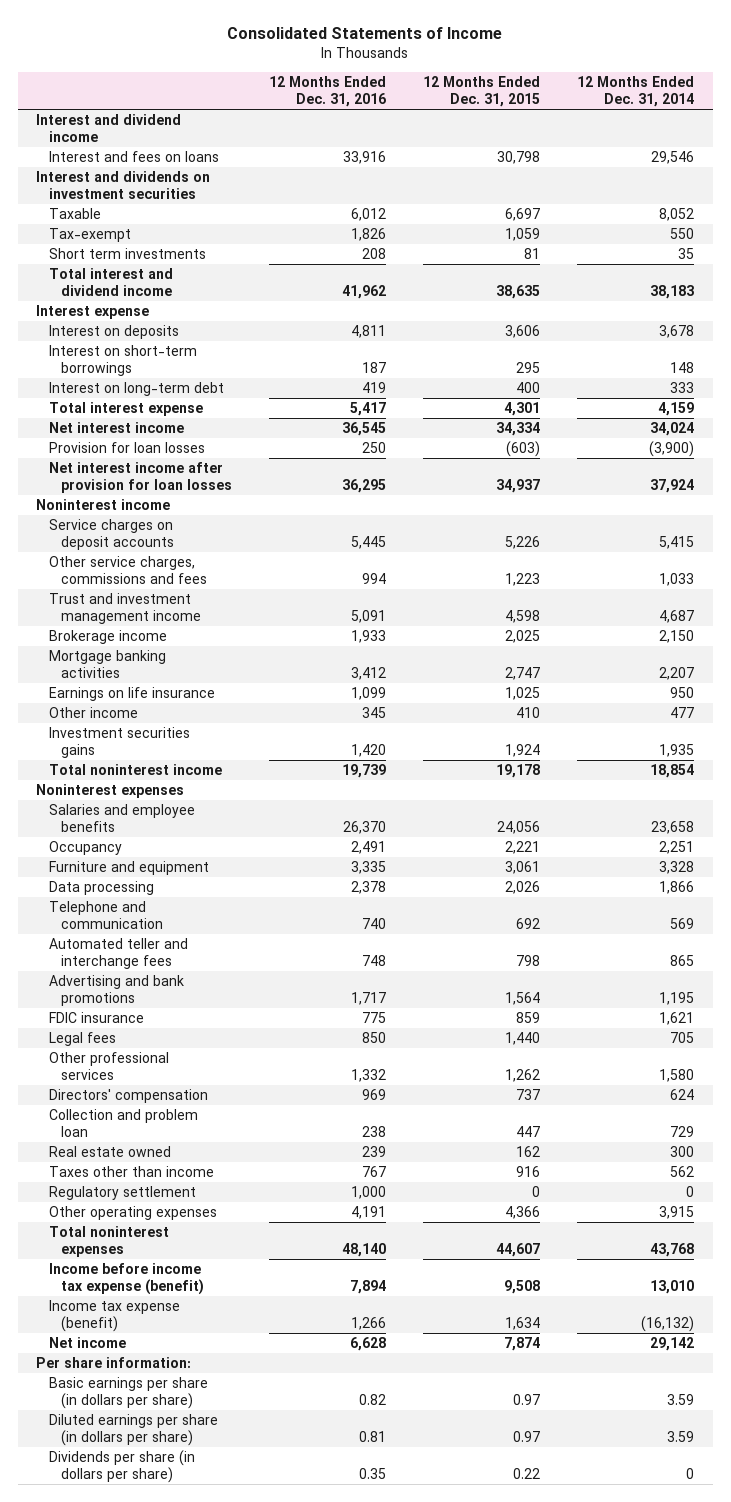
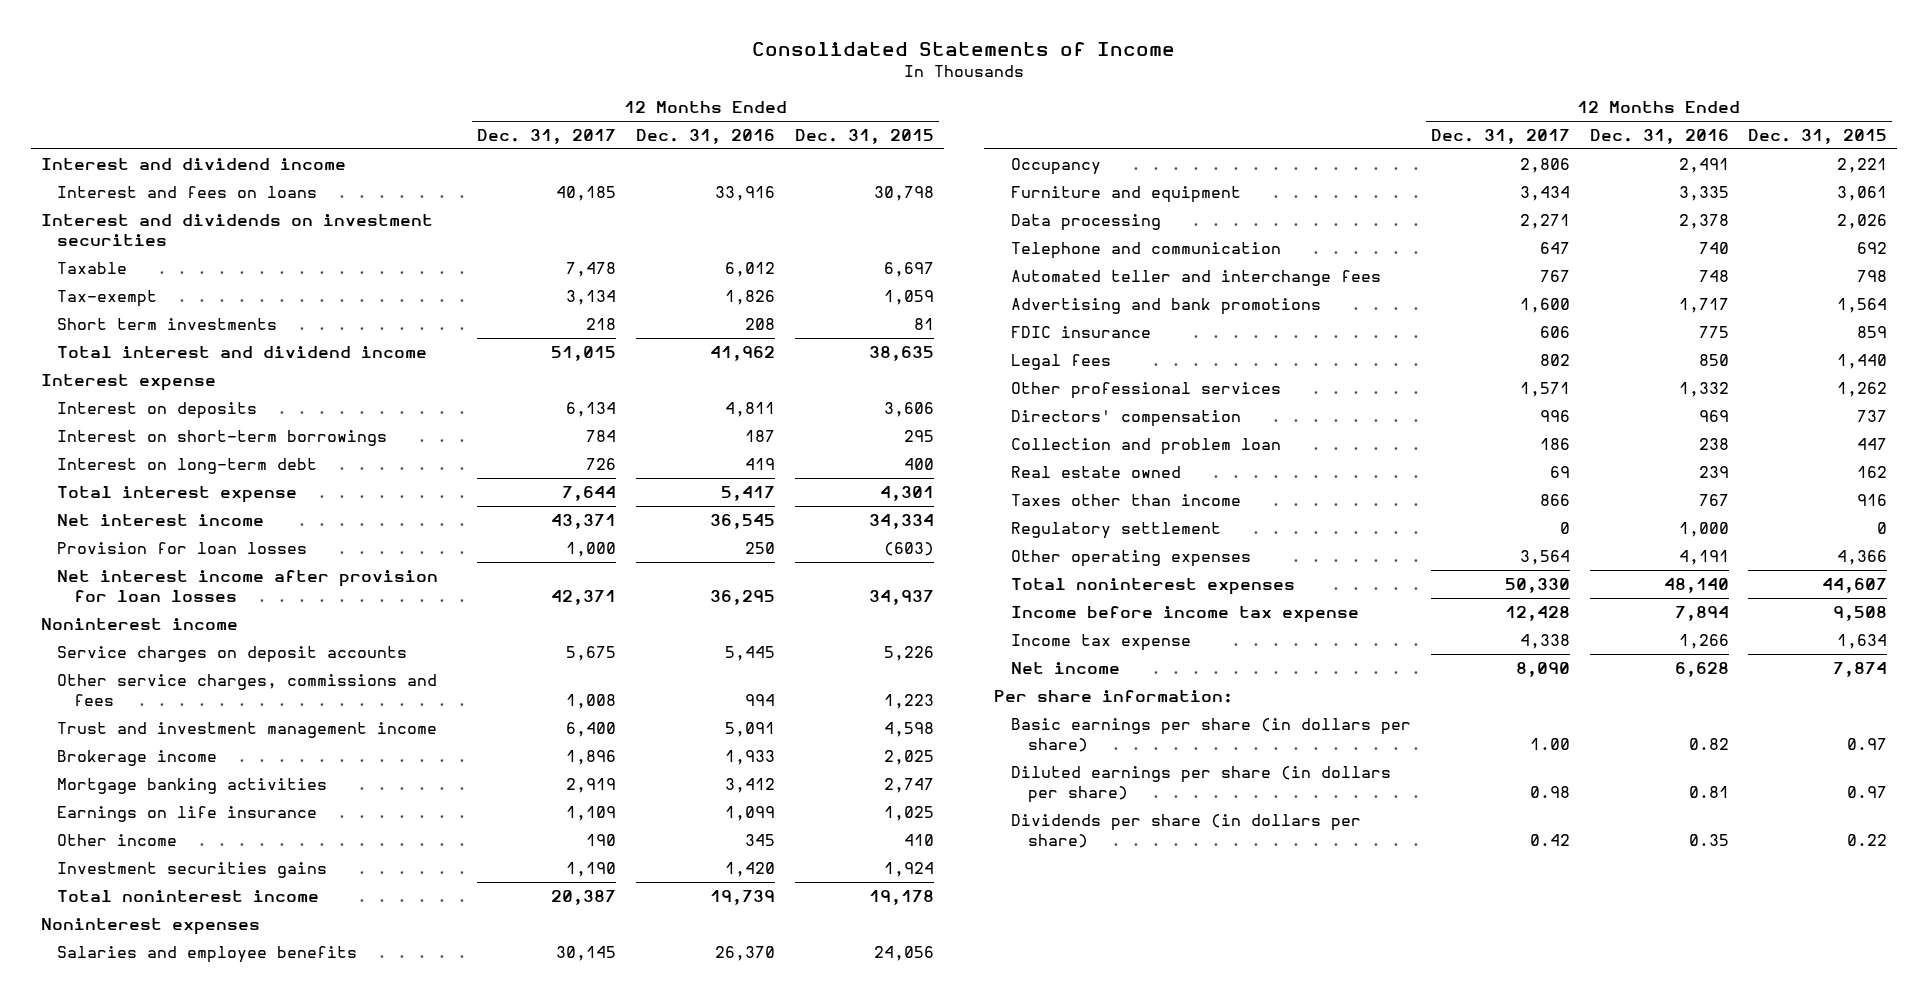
- | 12 Months Ended Dec. 31, 2016 | 12 Months Ended Dec. 31, 2015 | 12 Months Ended Dec. 31, 2014
+ | 12 Months Ended Dec. 31, 2017 | 12 Months Ended Dec. 31, 2016 | 12 Months Ended Dec. 31, 2015
- Income before income tax expense (benefit) | 7,894 | 9,508 | 13,010
- Income tax expense (benefit) | 1,266 | 1,634 | (16,132)
+ Income before income tax expense | 12,428 | 7,894 | 9,508
+ Income tax expense | 4,338 | 1,266 | 1,634

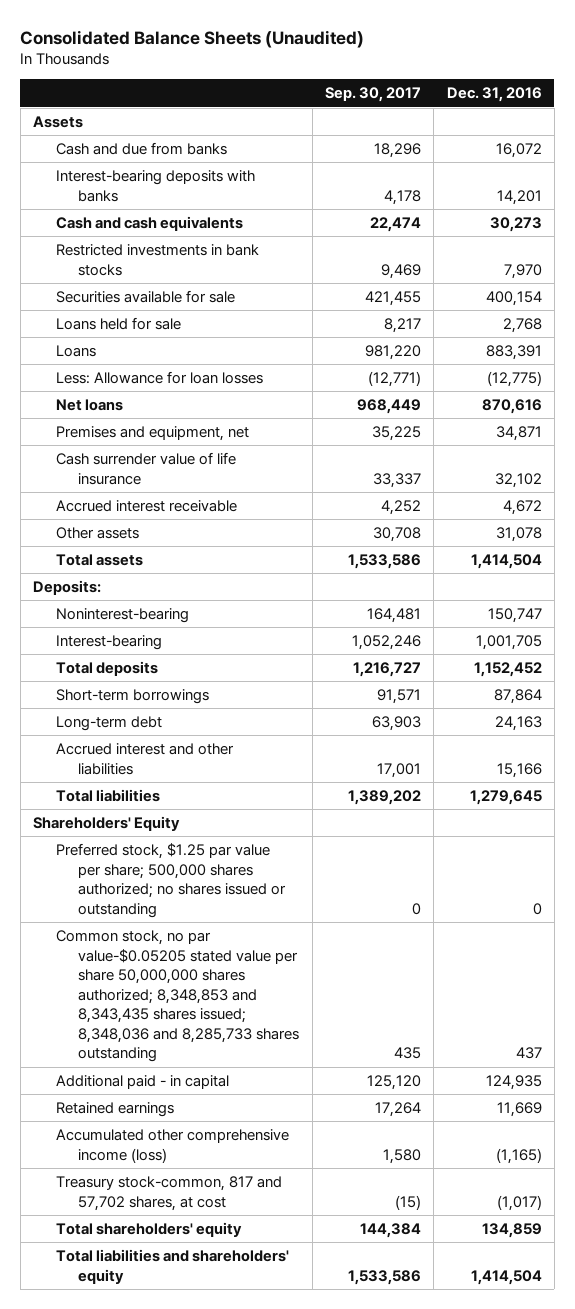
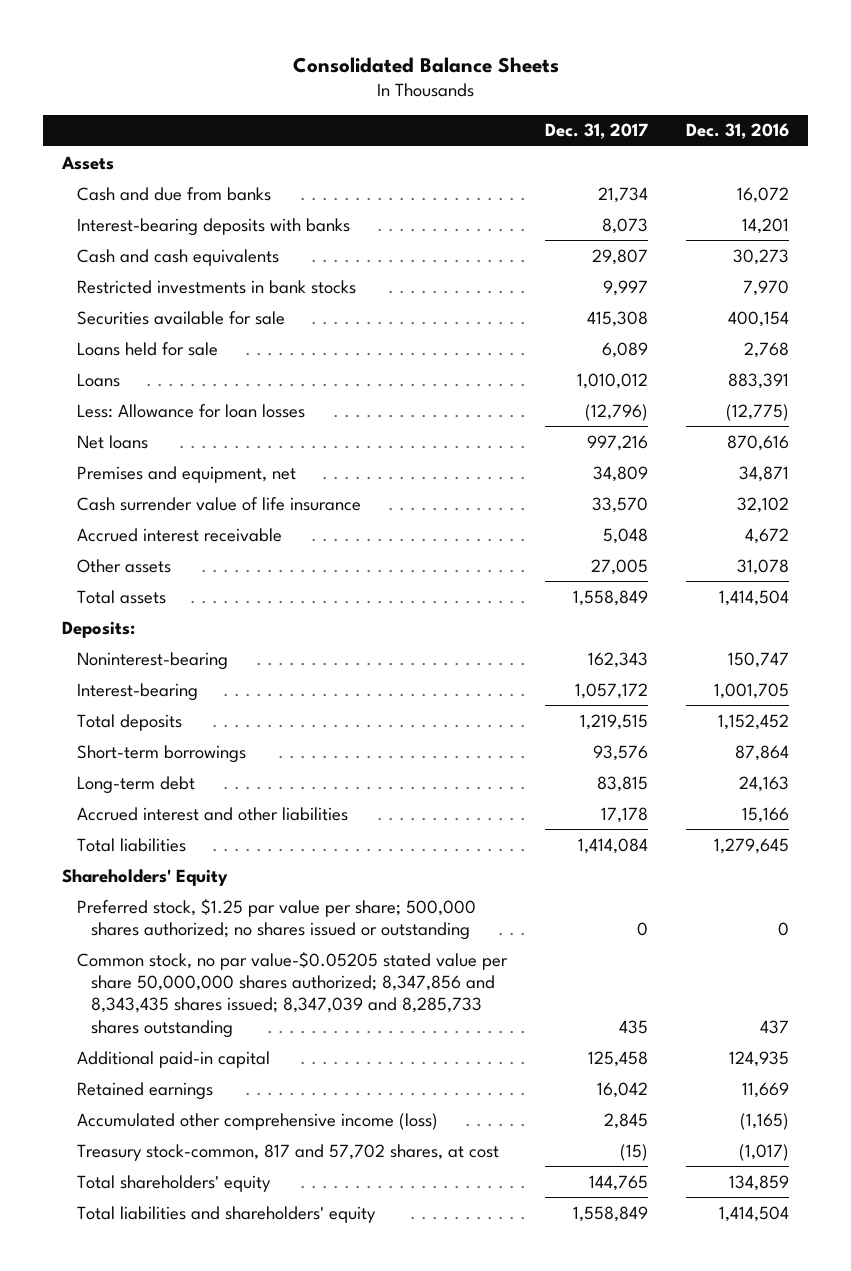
- Consolidated Balance Sheets (Unaudited)
+ Consolidated Balance Sheets
- | Sep. 30, 2017 | Dec. 31, 2016
+ | Dec. 31, 2017 | Dec. 31, 2016
- Common stock, no par value-$0.05205 stated value per share 50,000,000 shares authorized; 8,348,853 and 8,343,435 shares issued; 8,348,036 and 8,285,733 shares outstanding | 435 | 437
- Additional paid - in capital | 125,120 | 124,935
+ Common stock, no par value-$0.05205 stated value per share 50,000,000 shares authorized; 8,347,856 and 8,343,435 shares issued; 8,347,039 and 8,285,733 shares outstanding | 435 | 437
+ Additional paid-in capital | 125,458 | 124,935

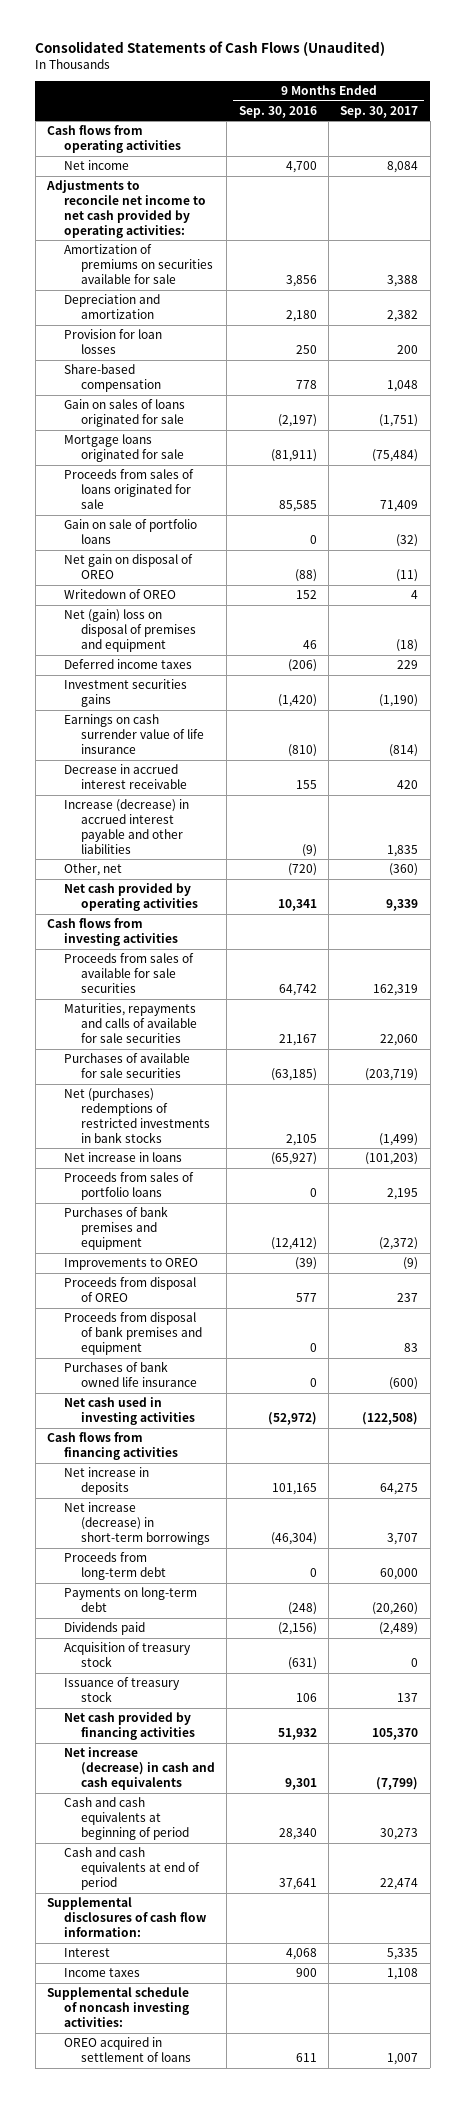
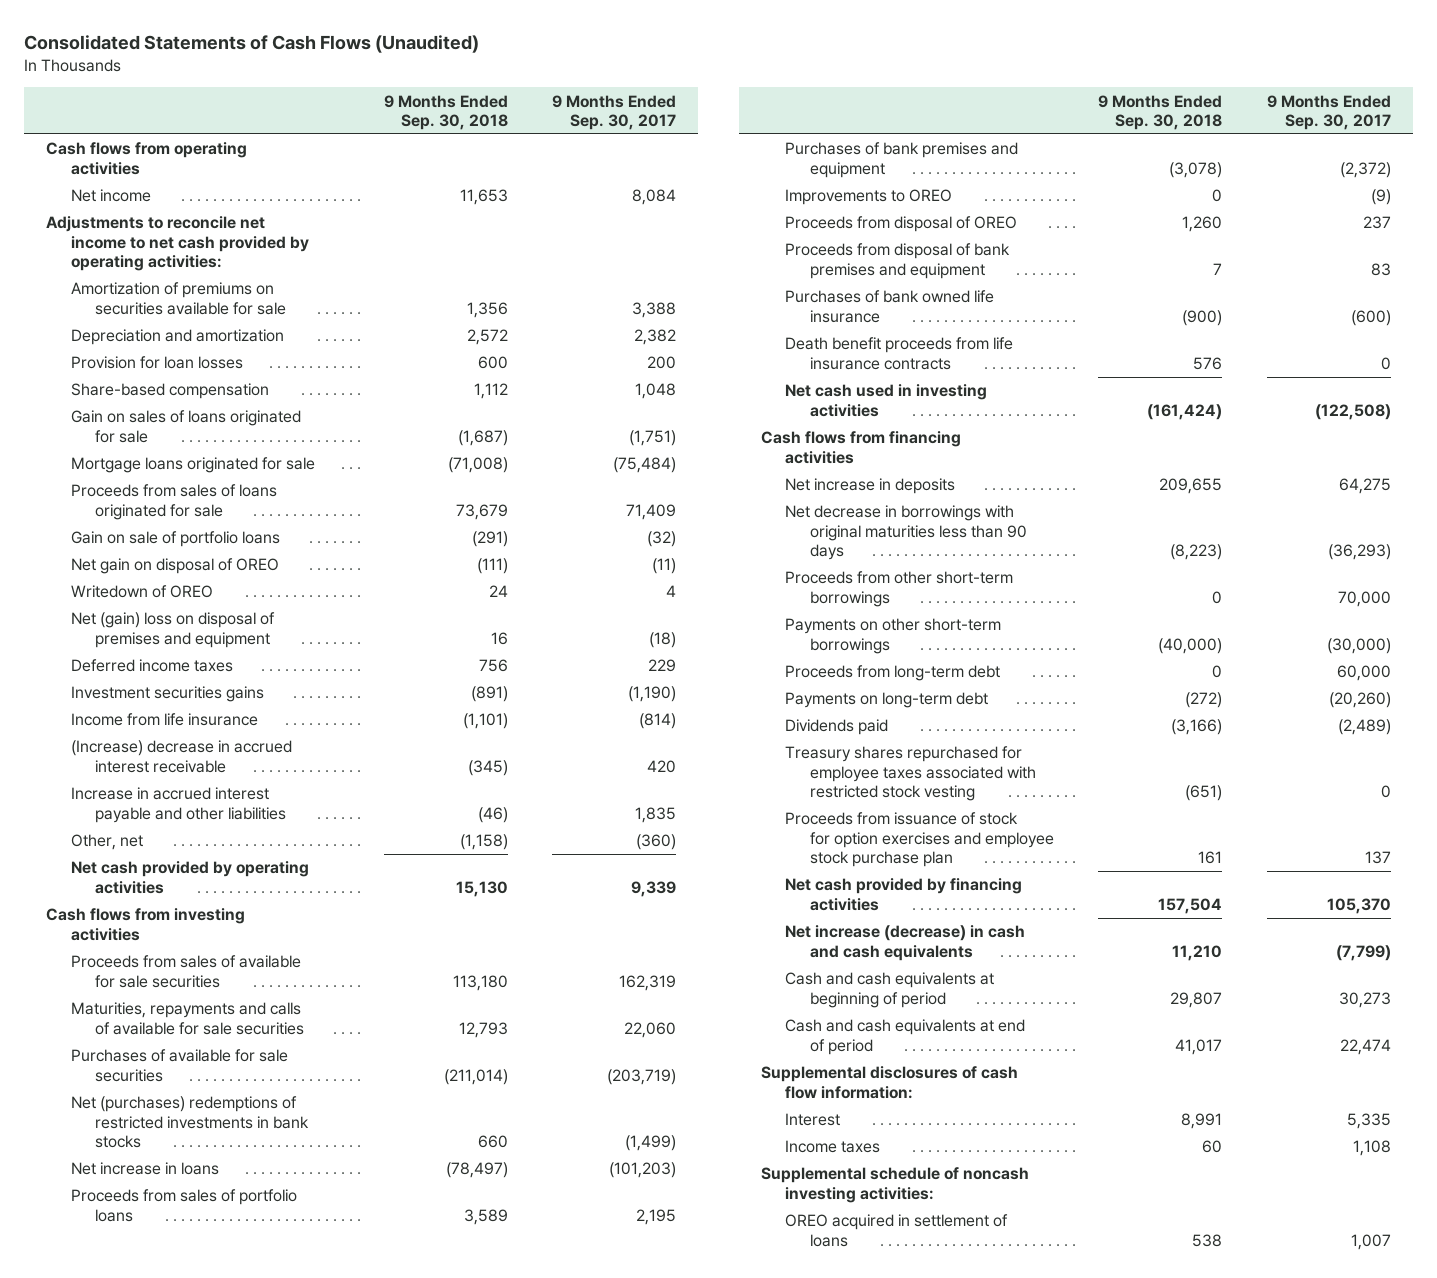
- | 9 Months Ended Sep. 30, 2016 | 9 Months Ended Sep. 30, 2017
+ | 9 Months Ended Sep. 30, 2018 | 9 Months Ended Sep. 30, 2017
- Earnings on cash surrender value of life insurance | (810) | (814)
- Decrease in accrued interest receivable | 155 | 420
- Increase (decrease) in accrued interest payable and other liabilities | (9) | 1,835
+ Income from life insurance | (1,101) | (814)
+ (Increase) decrease in accrued interest receivable | (345) | 420
+ Increase in accrued interest payable and other liabilities | (46) | 1,835
+ Death benefit proceeds from life insurance contracts | 576 | 0
- Net increase (decrease) in short-term borrowings | (46,304) | 3,707
+ Net decrease in borrowings with original maturities less than 90 days | (8,223) | (36,293)
+ Proceeds from other short-term borrowings | 0 | 70,000
+ Payments on other short-term borrowings | (40,000) | (30,000)
- Acquisition of treasury stock | (631) | 0
- Issuance of treasury stock | 106 | 137
+ Treasury shares repurchased for employee taxes associated with restricted stock vesting | (651) | 0
+ Proceeds from issuance of stock for option exercises and employee stock purchase plan | 161 | 137

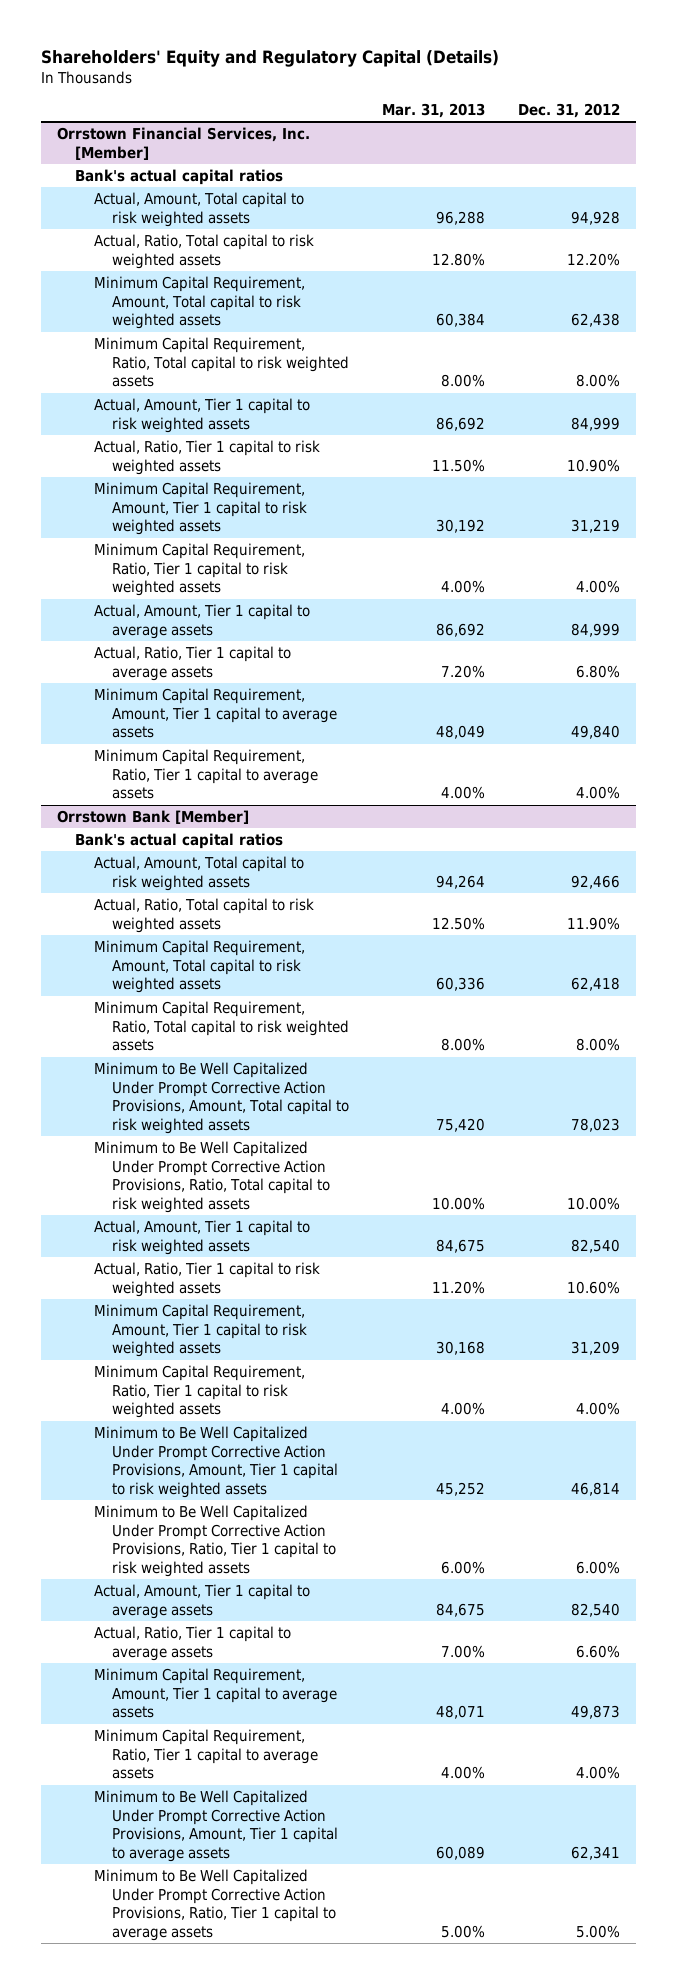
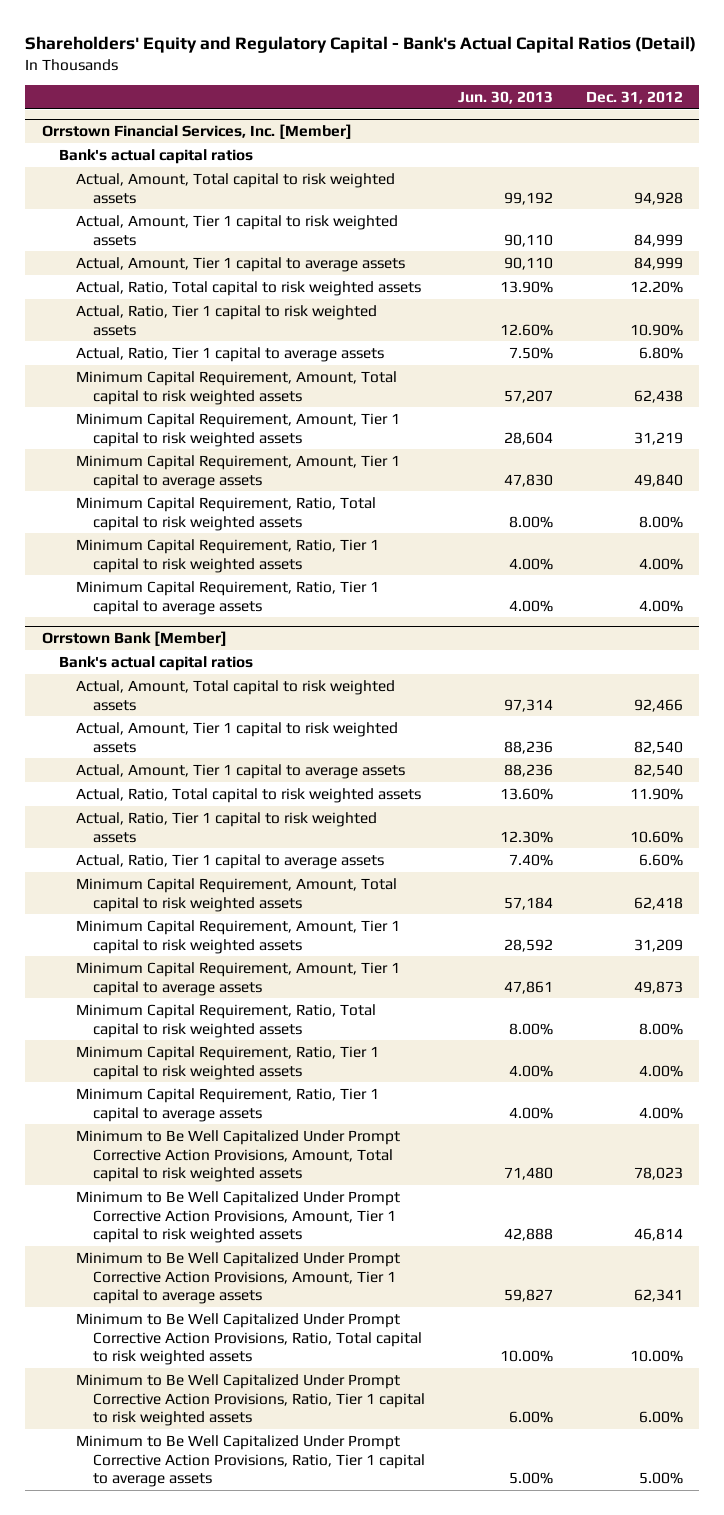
- Shareholders' Equity and Regulatory Capital (Details)
+ Shareholders' Equity and Regulatory Capital - Bank's Actual Capital Ratios (Detail)
- | Mar. 31, 2013 | Dec. 31, 2012
+ | Jun. 30, 2013 | Dec. 31, 2012
@ Orrstown Financial Services, Inc. [Member]
moved down: Actual, Ratio, Total capital to risk weighted assets | 13.90% | 12.20%
moved down: Actual, Ratio, Tier 1 capital to risk weighted assets | 12.60% | 10.90%
moved down: Minimum Capital Requirement, Amount, Total capital to risk weighted assets | 57,207 | 62,438
moved down: Minimum Capital Requirement, Amount, Tier 1 capital to risk weighted assets | 28,604 | 31,219
moved down: Minimum Capital Requirement, Ratio, Total capital to risk weighted assets | 8.00% | 8.00%
moved down: Minimum Capital Requirement, Ratio, Tier 1 capital to risk weighted assets | 4.00% | 4.00%
@ Orrstown Bank [Member]
moved down: Actual, Ratio, Total capital to risk weighted assets | 13.60% | 11.90%
moved down: Actual, Ratio, Tier 1 capital to risk weighted assets | 12.30% | 10.60%
moved down: Minimum Capital Requirement, Amount, Total capital to risk weighted assets | 57,184 | 62,418
moved down: Minimum Capital Requirement, Amount, Tier 1 capital to risk weighted assets | 28,592 | 31,209
moved down: Minimum Capital Requirement, Ratio, Total capital to risk weighted assets | 8.00% | 8.00%
moved down: Minimum Capital Requirement, Ratio, Tier 1 capital to risk weighted assets | 4.00% | 4.00%
moved down: Minimum to Be Well Capitalized Under Prompt Corrective Action Provisions, Amount, Total capital to risk weighted assets | 71,480 | 78,023
moved down: Minimum to Be Well Capitalized Under Prompt Corrective Action Provisions, Amount, Tier 1 capital to risk weighted assets | 42,888 | 46,814
moved down: Minimum to Be Well Capitalized Under Prompt Corrective Action Provisions, Ratio, Total capital to risk weighted assets | 10.00% | 10.00%
moved down: Minimum to Be Well Capitalized Under Prompt Corrective Action Provisions, Ratio, Tier 1 capital to risk weighted assets | 6.00% | 6.00%

